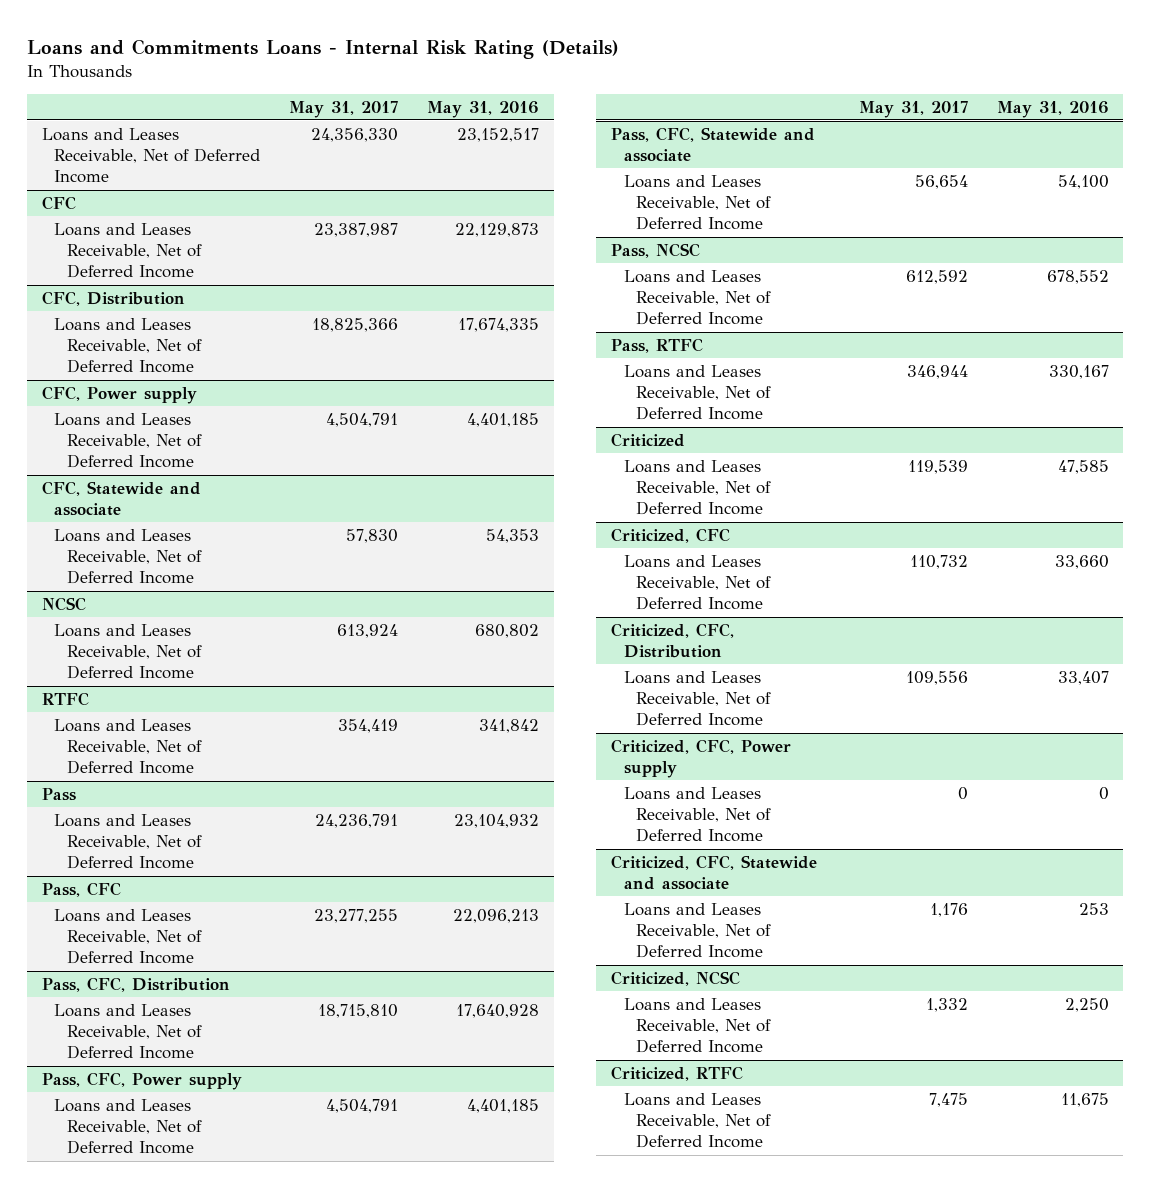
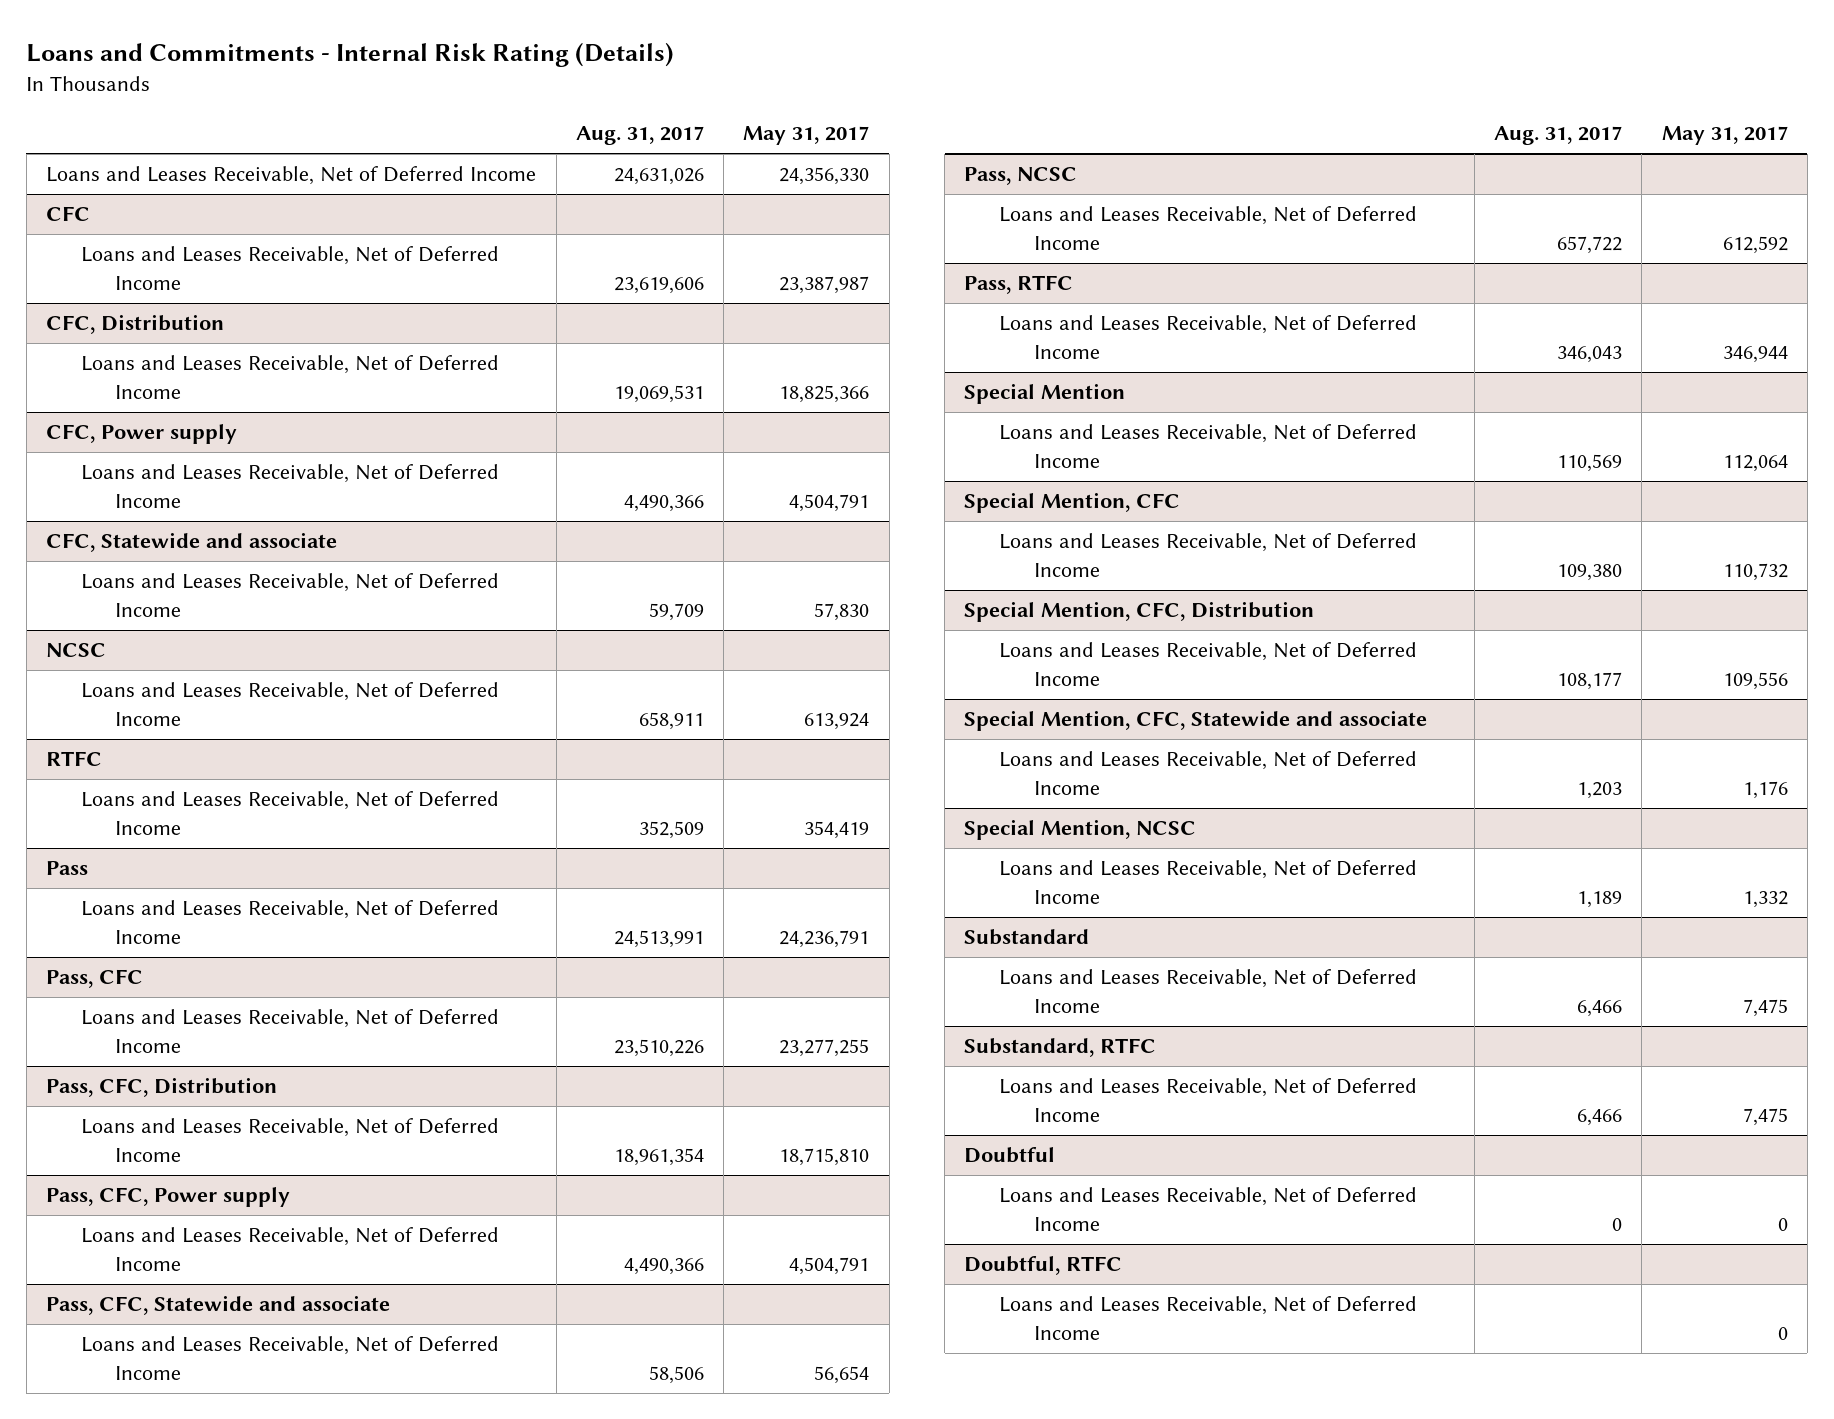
- Loans and Commitments Loans - Internal Risk Rating (Details)
+ Loans and Commitments - Internal Risk Rating (Details)
- | May 31, 2017 | May 31, 2016
+ | Aug. 31, 2017 | May 31, 2017
- Criticized
- Loans and Leases Receivable, Net of Deferred Income | 119,539 | 47,585
- Criticized, CFC
+ Special Mention
+ Loans and Leases Receivable, Net of Deferred Income | 110,569 | 112,064
+ Special Mention, CFC
- Criticized, CFC, Distribution
+ Special Mention, CFC, Distribution
- Criticized, CFC, Power supply
- Loans and Leases Receivable, Net of Deferred Income | 0 | 0
- Criticized, CFC, Statewide and associate
+ Special Mention, CFC, Statewide and associate
- Criticized, NCSC
+ Special Mention, NCSC
- Criticized, RTFC
+ Substandard
+ Substandard, RTFC
+ Loans and Leases Receivable, Net of Deferred Income | 6,466 | 7,475
+ Doubtful
+ Loans and Leases Receivable, Net of Deferred Income | 0 | 0
+ Doubtful, RTFC
+ Loans and Leases Receivable, Net of Deferred Income | | 0

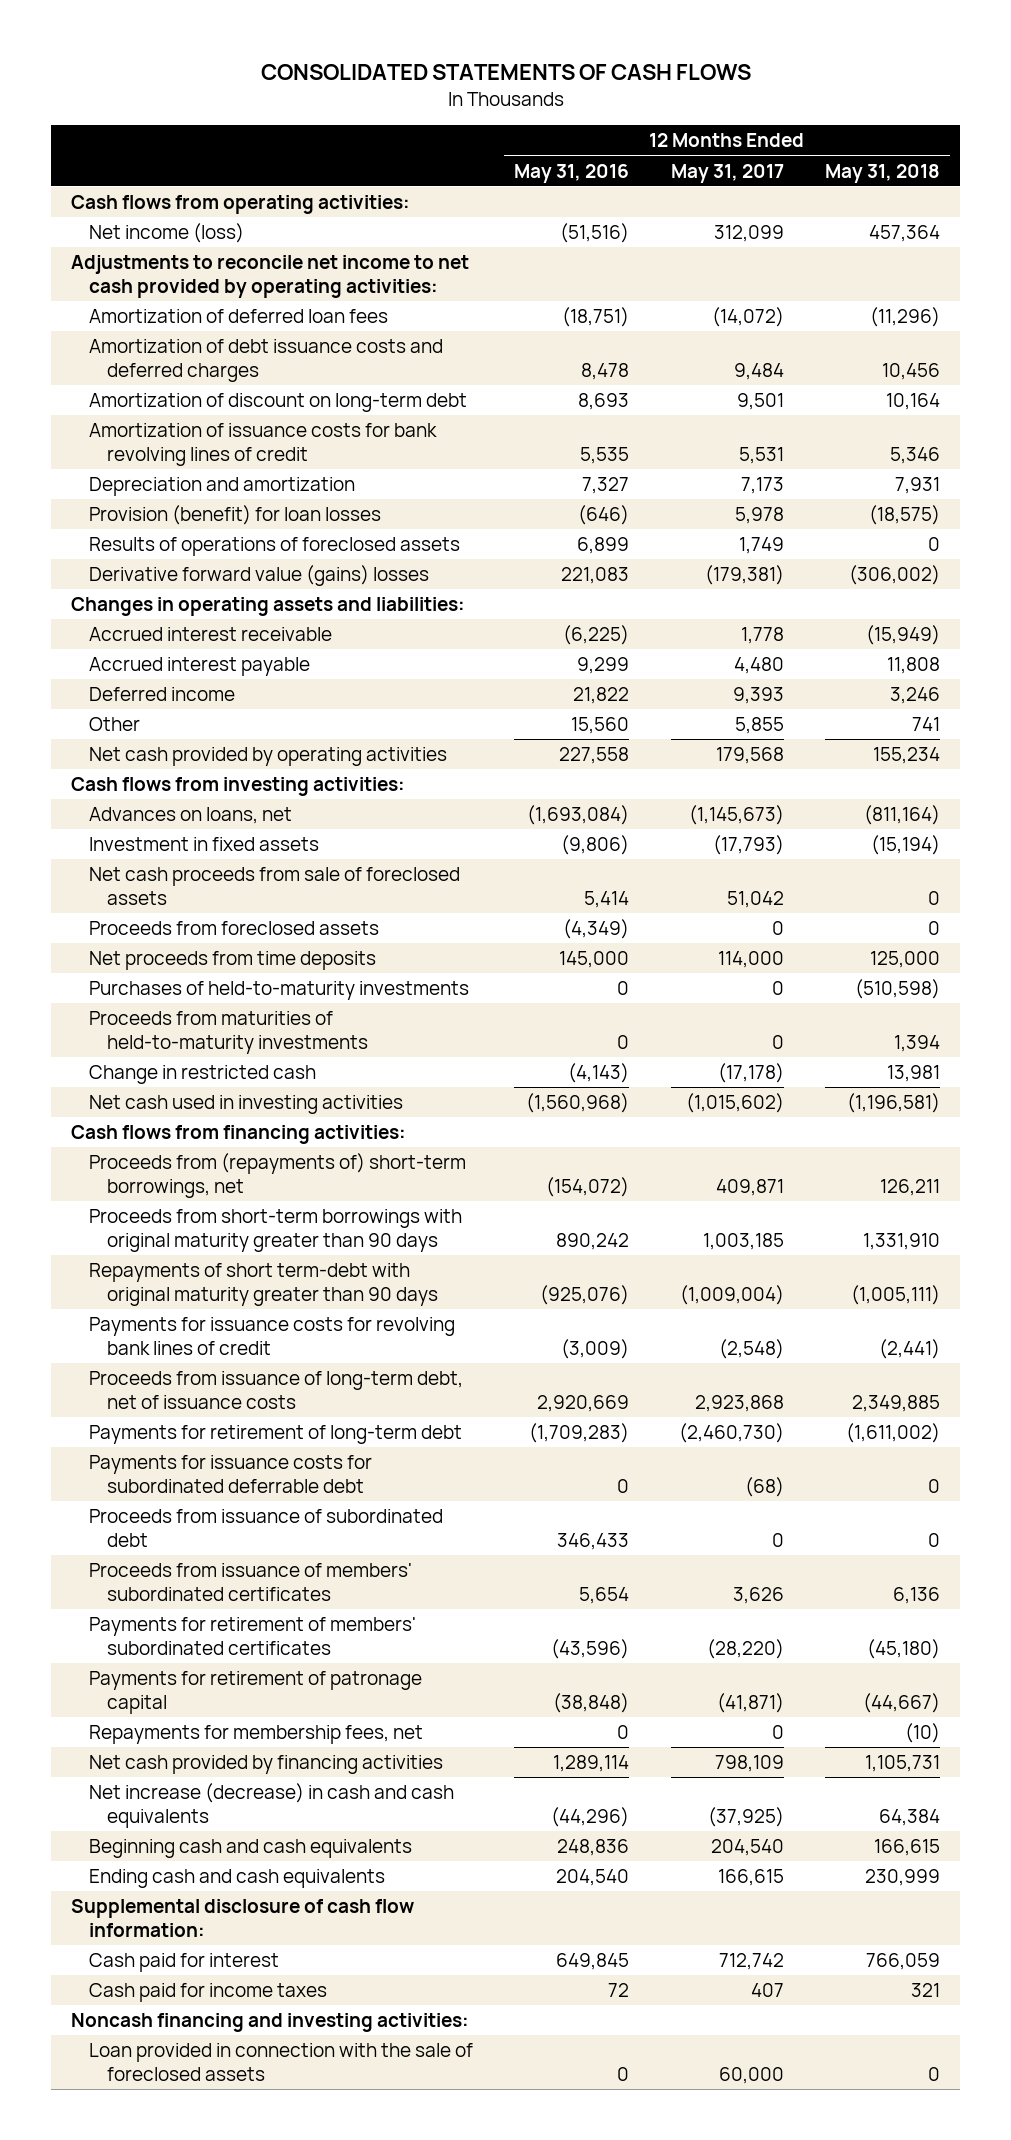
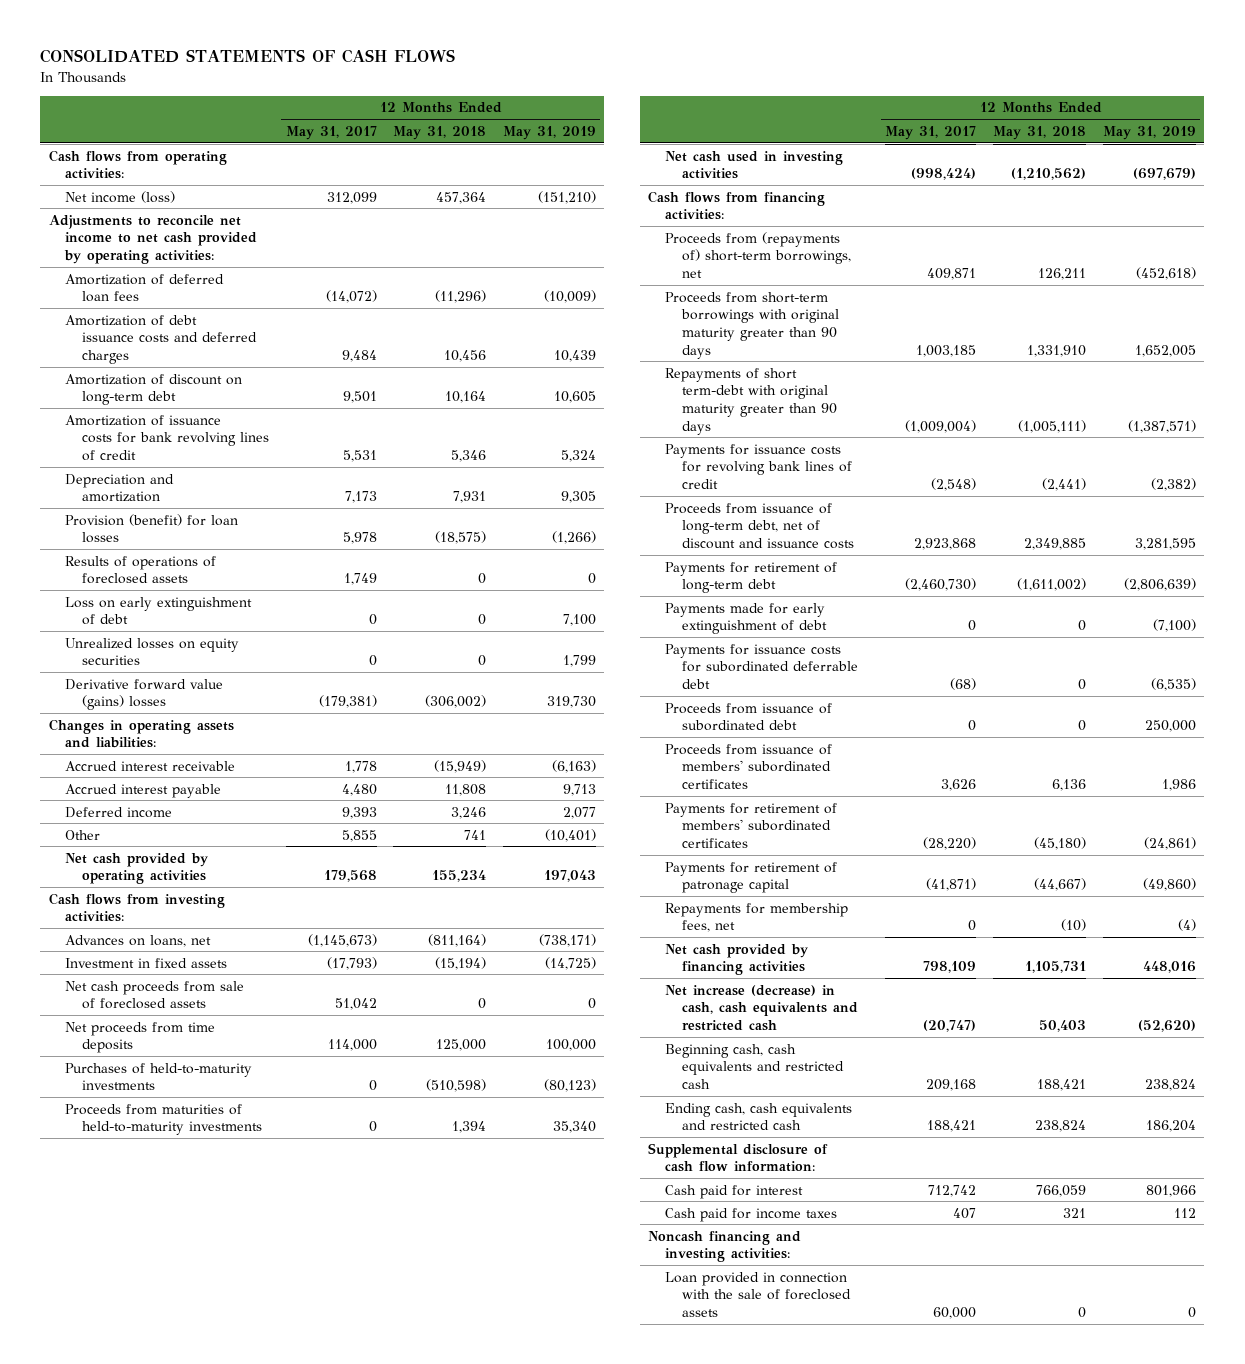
- | 12 Months Ended May 31, 2016 | 12 Months Ended May 31, 2017 | 12 Months Ended May 31, 2018
+ | 12 Months Ended May 31, 2017 | 12 Months Ended May 31, 2018 | 12 Months Ended May 31, 2019
+ Loss on early extinguishment of debt | 0 | 0 | 7,100
+ Unrealized losses on equity securities | 0 | 0 | 1,799
- Proceeds from foreclosed assets | (4,349) | 0 | 0
- Change in restricted cash | (4,143) | (17,178) | 13,981
- Net cash used in investing activities | (1,560,968) | (1,015,602) | (1,196,581)
+ Net cash used in investing activities | (998,424) | (1,210,562) | (697,679)
- Proceeds from issuance of long-term debt, net of issuance costs | 2,920,669 | 2,923,868 | 2,349,885
+ Proceeds from issuance of long-term debt, net of discount and issuance costs | 2,923,868 | 2,349,885 | 3,281,595
+ Payments made for early extinguishment of debt | 0 | 0 | (7,100)
- Net increase (decrease) in cash and cash equivalents | (44,296) | (37,925) | 64,384
- Beginning cash and cash equivalents | 248,836 | 204,540 | 166,615
- Ending cash and cash equivalents | 204,540 | 166,615 | 230,999
+ Net increase (decrease) in cash, cash equivalents and restricted cash | (20,747) | 50,403 | (52,620)
+ Beginning cash, cash equivalents and restricted cash | 209,168 | 188,421 | 238,824
+ Ending cash, cash equivalents and restricted cash | 188,421 | 238,824 | 186,204

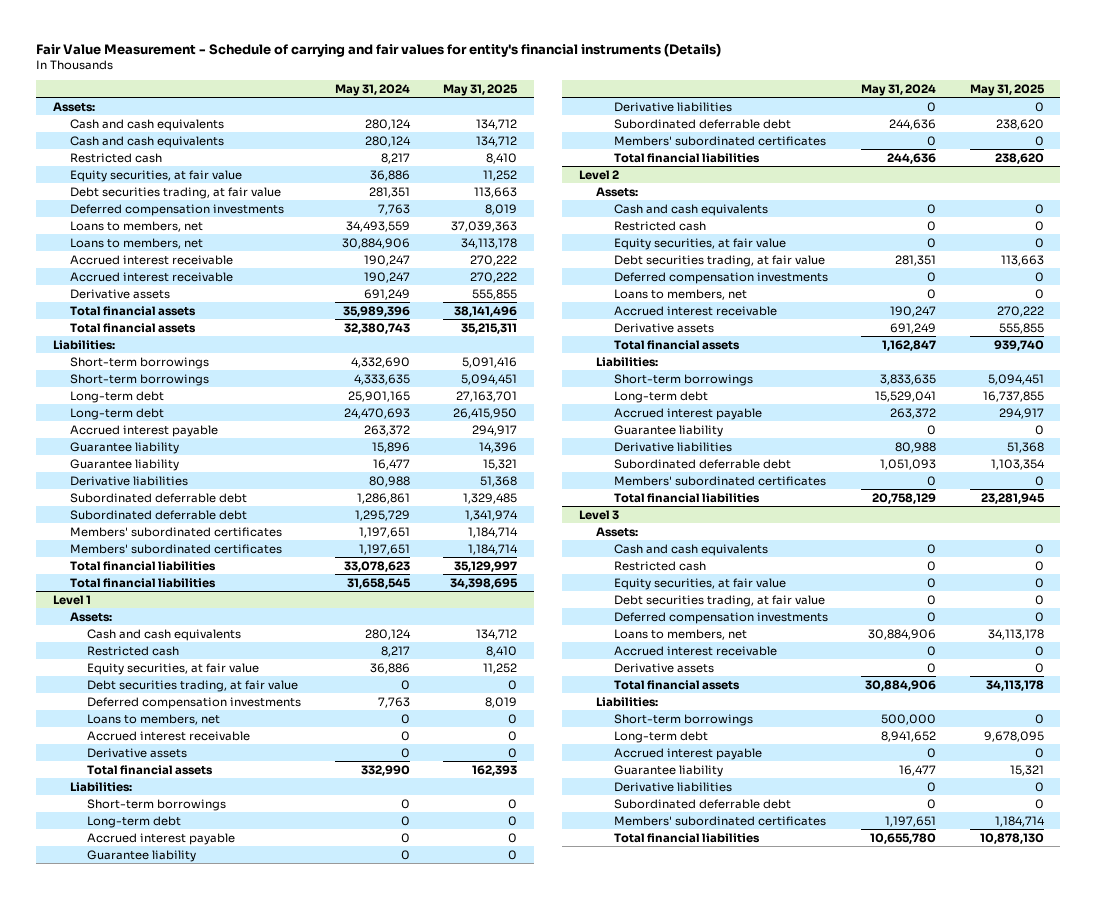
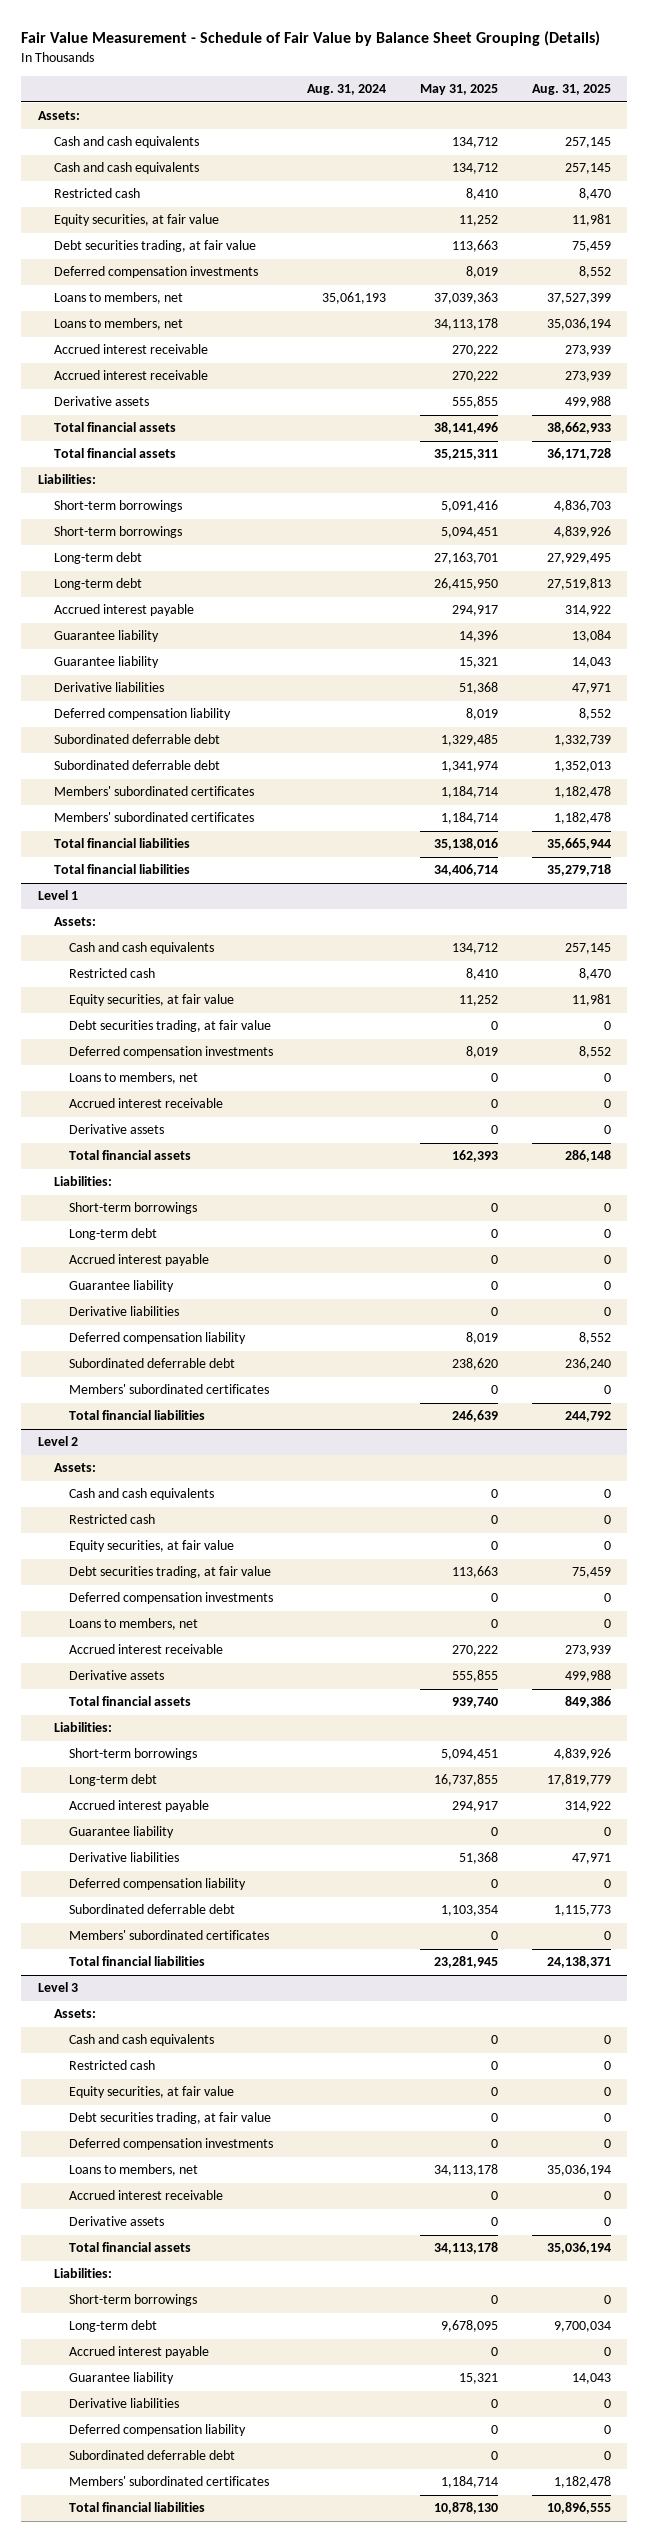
- Fair Value Measurement - Schedule of carrying and fair values for entity's financial instruments (Details)
+ Fair Value Measurement - Schedule of Fair Value by Balance Sheet Grouping (Details)
- | May 31, 2024 | May 31, 2025
+ | Aug. 31, 2024 | May 31, 2025 | Aug. 31, 2025
+ Deferred compensation liability | | 8,019 | 8,552
- Total financial liabilities | 33,078,623 | 35,129,997
- Total financial liabilities | 31,658,545 | 34,398,695
+ Total financial liabilities | | 35,138,016 | 35,665,944
+ Total financial liabilities | | 34,406,714 | 35,279,718
@ Level 1
+ Deferred compensation liability | | 8,019 | 8,552
- Total financial liabilities | 244,636 | 238,620
+ Total financial liabilities | | 246,639 | 244,792
@ Level 2
+ Deferred compensation liability | | 0 | 0
@ Level 3
+ Deferred compensation liability | | 0 | 0

